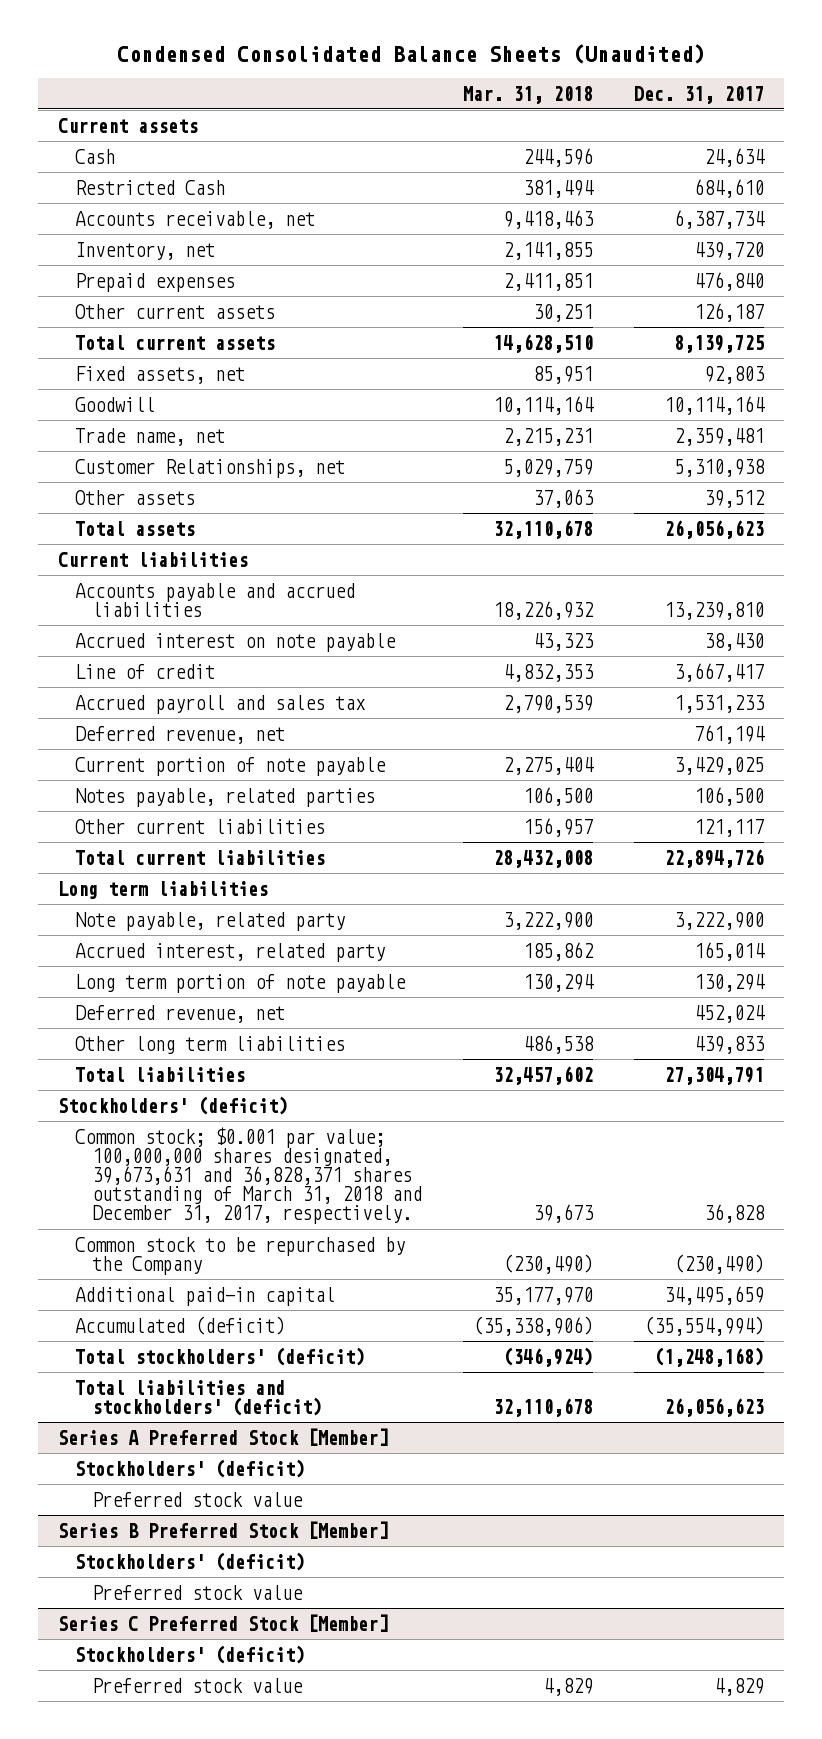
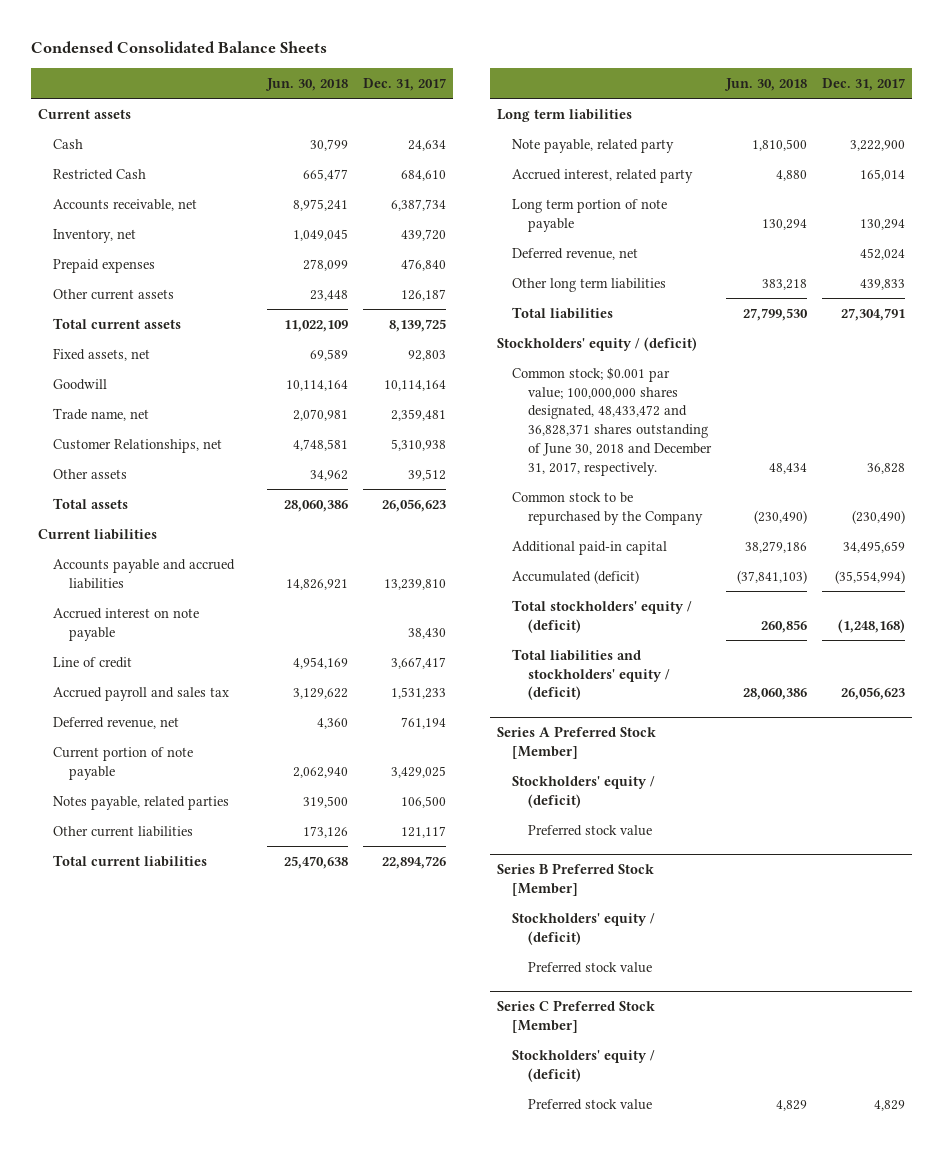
- Condensed Consolidated Balance Sheets (Unaudited)
+ Condensed Consolidated Balance Sheets
- | Mar. 31, 2018 | Dec. 31, 2017
+ | Jun. 30, 2018 | Dec. 31, 2017
- Stockholders' (deficit)
- Common stock; $0.001 par value; 100,000,000 shares designated, 39,673,631 and 36,828,371 shares outstanding of March 31, 2018 and December 31, 2017, respectively. | 39,673 | 36,828
+ Stockholders' equity / (deficit)
+ Common stock; $0.001 par value; 100,000,000 shares designated, 48,433,472 and 36,828,371 shares outstanding of June 30, 2018 and December 31, 2017, respectively. | 48,434 | 36,828
- Total stockholders' (deficit) | (346,924) | (1,248,168)
- Total liabilities and stockholders' (deficit) | 32,110,678 | 26,056,623
+ Total stockholders' equity / (deficit) | 260,856 | (1,248,168)
+ Total liabilities and stockholders' equity / (deficit) | 28,060,386 | 26,056,623
@ Series A Preferred Stock [Member]
- Stockholders' (deficit)
+ Stockholders' equity / (deficit)
@ Series B Preferred Stock [Member]
- Stockholders' (deficit)
+ Stockholders' equity / (deficit)
@ Series C Preferred Stock [Member]
- Stockholders' (deficit)
+ Stockholders' equity / (deficit)

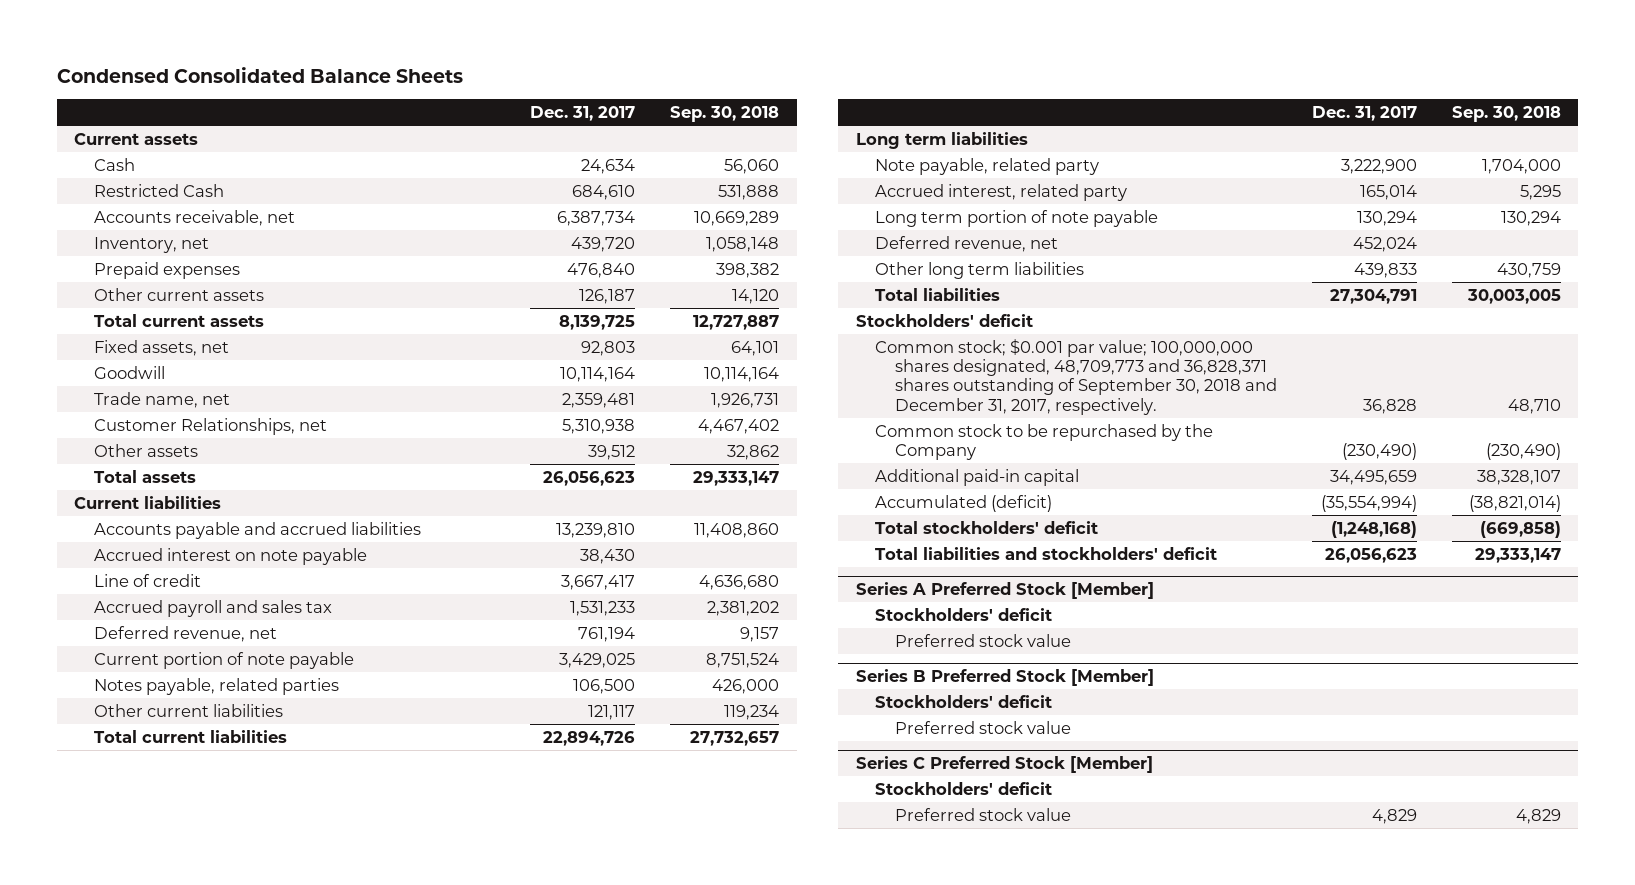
- | Jun. 30, 2018 | Dec. 31, 2017
+ | Dec. 31, 2017 | Sep. 30, 2018
- Stockholders' equity / (deficit)
- Common stock; $0.001 par value; 100,000,000 shares designated, 48,433,472 and 36,828,371 shares outstanding of June 30, 2018 and December 31, 2017, respectively. | 48,434 | 36,828
+ Stockholders' deficit
+ Common stock; $0.001 par value; 100,000,000 shares designated, 48,709,773 and 36,828,371 shares outstanding of September 30, 2018 and December 31, 2017, respectively. | 36,828 | 48,710
- Total stockholders' equity / (deficit) | 260,856 | (1,248,168)
- Total liabilities and stockholders' equity / (deficit) | 28,060,386 | 26,056,623
+ Total stockholders' deficit | (1,248,168) | (669,858)
+ Total liabilities and stockholders' deficit | 26,056,623 | 29,333,147
@ Series A Preferred Stock [Member]
- Stockholders' equity / (deficit)
+ Stockholders' deficit
@ Series B Preferred Stock [Member]
- Stockholders' equity / (deficit)
+ Stockholders' deficit
@ Series C Preferred Stock [Member]
- Stockholders' equity / (deficit)
+ Stockholders' deficit

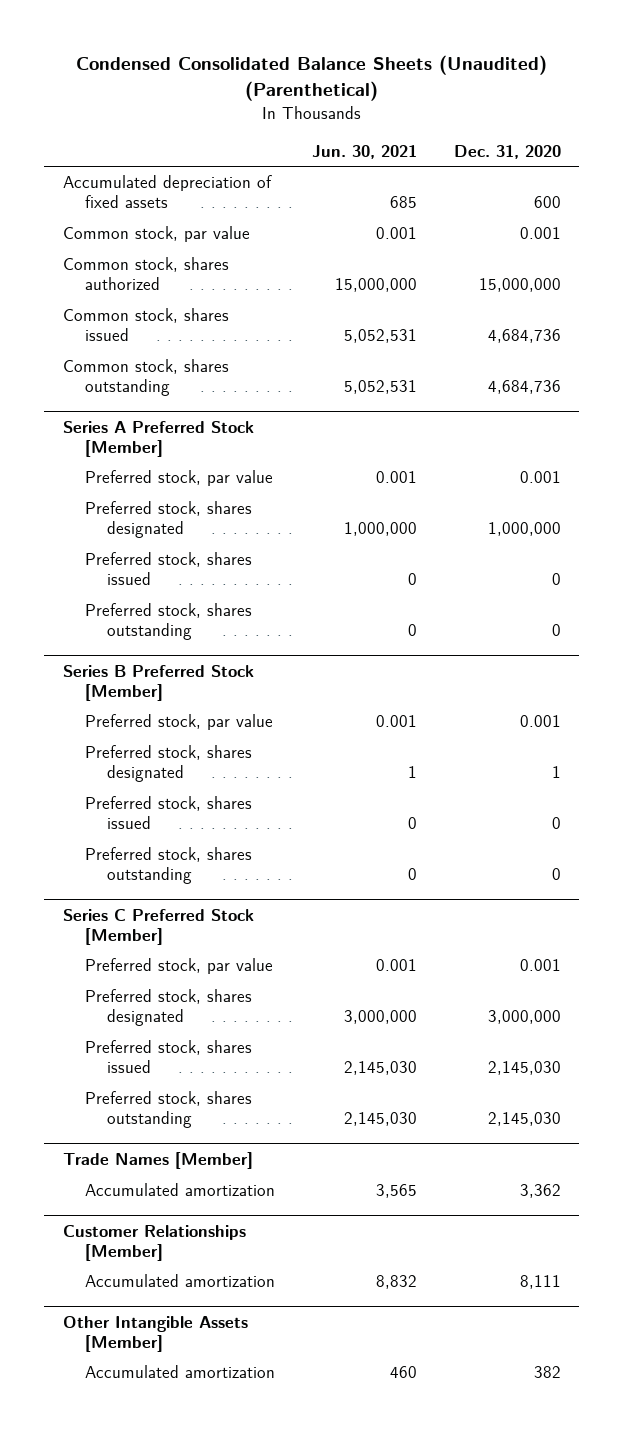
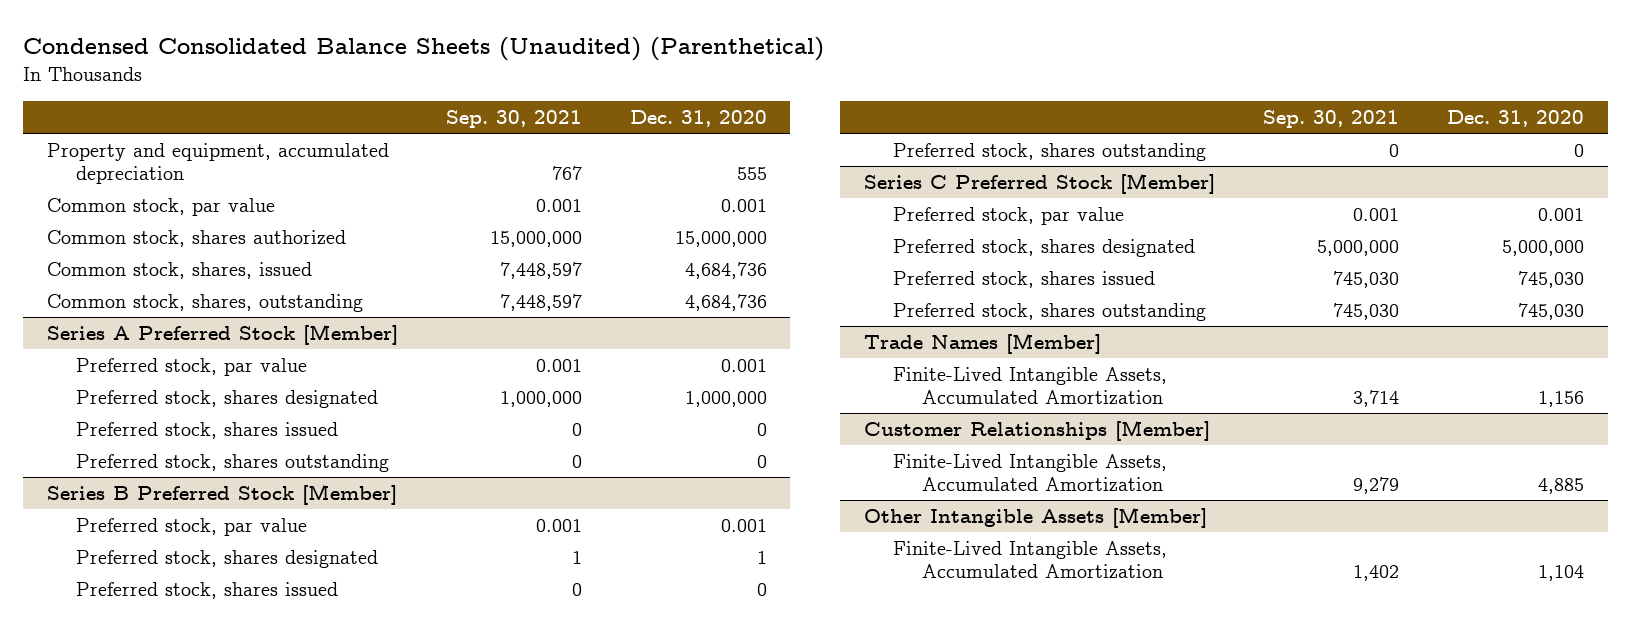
- | Jun. 30, 2021 | Dec. 31, 2020
+ | Sep. 30, 2021 | Dec. 31, 2020
- Accumulated depreciation of fixed assets | 685 | 600
+ Property and equipment, accumulated depreciation | 767 | 555
- Common stock, shares issued | 5,052,531 | 4,684,736
- Common stock, shares outstanding | 5,052,531 | 4,684,736
+ Common stock, shares, issued | 7,448,597 | 4,684,736
+ Common stock, shares, outstanding | 7,448,597 | 4,684,736
@ Series C Preferred Stock [Member]
- Preferred stock, shares designated | 3,000,000 | 3,000,000
- Preferred stock, shares issued | 2,145,030 | 2,145,030
- Preferred stock, shares outstanding | 2,145,030 | 2,145,030
+ Preferred stock, shares designated | 5,000,000 | 5,000,000
+ Preferred stock, shares issued | 745,030 | 745,030
+ Preferred stock, shares outstanding | 745,030 | 745,030
@ Trade Names [Member]
- Accumulated amortization | 3,565 | 3,362
+ Finite-Lived Intangible Assets, Accumulated Amortization | 3,714 | 1,156
@ Customer Relationships [Member]
- Accumulated amortization | 8,832 | 8,111
+ Finite-Lived Intangible Assets, Accumulated Amortization | 9,279 | 4,885
@ Other Intangible Assets [Member]
- Accumulated amortization | 460 | 382
+ Finite-Lived Intangible Assets, Accumulated Amortization | 1,402 | 1,104

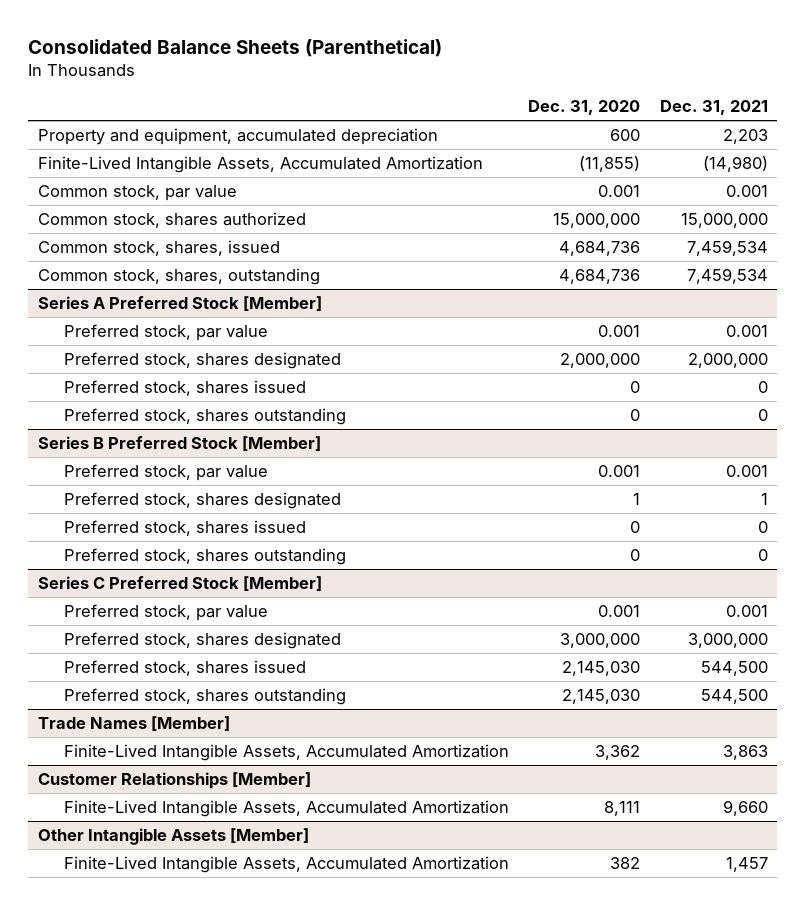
- Condensed Consolidated Balance Sheets (Unaudited) (Parenthetical)
+ Consolidated Balance Sheets (Parenthetical)
- | Sep. 30, 2021 | Dec. 31, 2020
+ | Dec. 31, 2020 | Dec. 31, 2021
- Property and equipment, accumulated depreciation | 767 | 555
+ Property and equipment, accumulated depreciation | 600 | 2,203
+ Finite-Lived Intangible Assets, Accumulated Amortization | (11,855) | (14,980)
@ Series A Preferred Stock [Member]
- Preferred stock, shares designated | 1,000,000 | 1,000,000
+ Preferred stock, shares designated | 2,000,000 | 2,000,000
@ Series C Preferred Stock [Member]
- Preferred stock, shares designated | 5,000,000 | 5,000,000
- Preferred stock, shares issued | 745,030 | 745,030
- Preferred stock, shares outstanding | 745,030 | 745,030
+ Preferred stock, shares designated | 3,000,000 | 3,000,000
+ Preferred stock, shares issued | 2,145,030 | 544,500
+ Preferred stock, shares outstanding | 2,145,030 | 544,500
@ Trade Names [Member]
- Finite-Lived Intangible Assets, Accumulated Amortization | 3,714 | 1,156
+ Finite-Lived Intangible Assets, Accumulated Amortization | 3,362 | 3,863
@ Customer Relationships [Member]
- Finite-Lived Intangible Assets, Accumulated Amortization | 9,279 | 4,885
+ Finite-Lived Intangible Assets, Accumulated Amortization | 8,111 | 9,660
@ Other Intangible Assets [Member]
- Finite-Lived Intangible Assets, Accumulated Amortization | 1,402 | 1,104
+ Finite-Lived Intangible Assets, Accumulated Amortization | 382 | 1,457

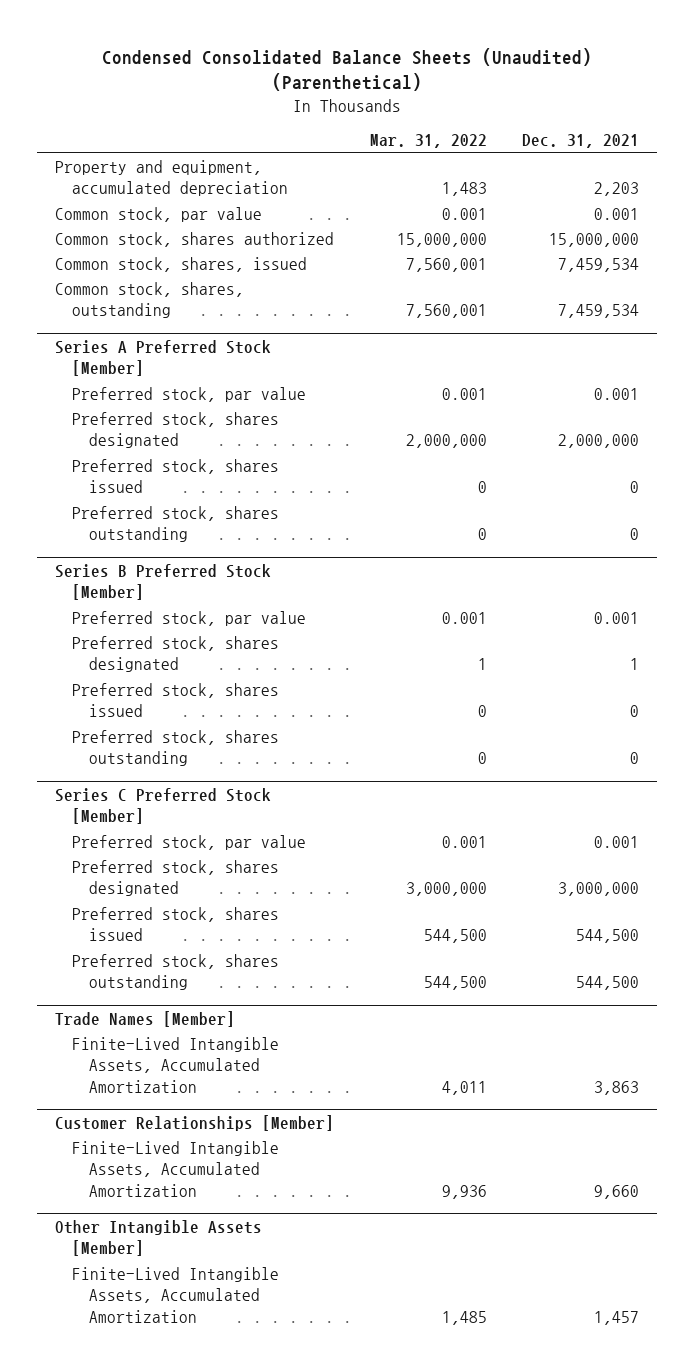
- Consolidated Balance Sheets (Parenthetical)
+ Condensed Consolidated Balance Sheets (Unaudited) (Parenthetical)
- | Dec. 31, 2020 | Dec. 31, 2021
+ | Mar. 31, 2022 | Dec. 31, 2021
- Finite-Lived Intangible Assets, Accumulated Amortization | (11,855) | (14,980)

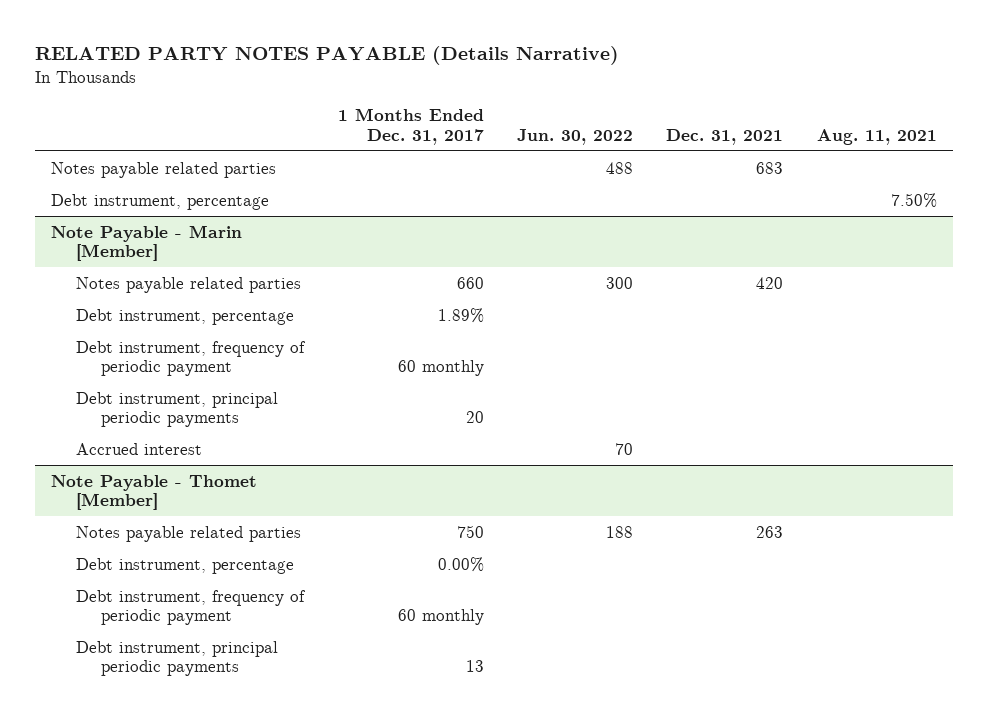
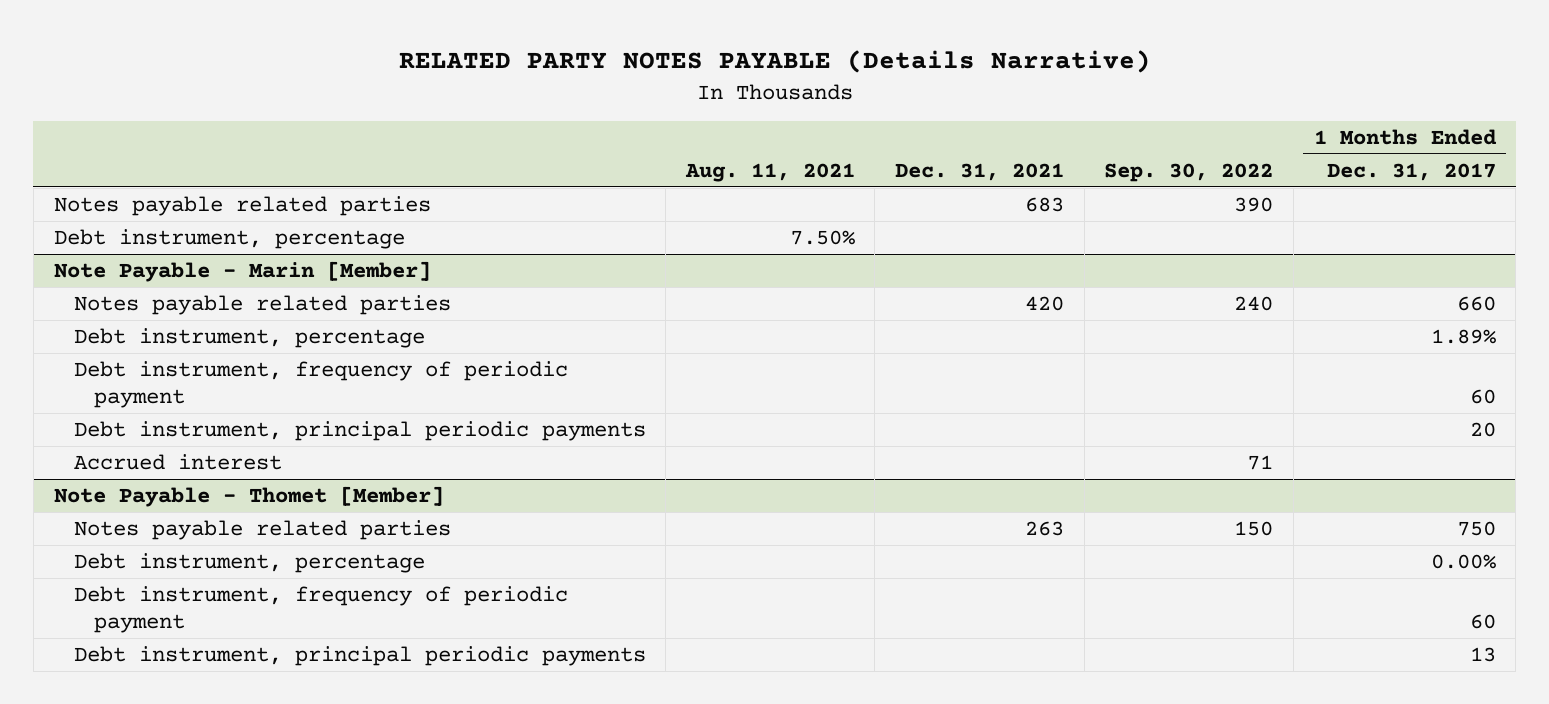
- | 1 Months Ended Dec. 31, 2017 | Jun. 30, 2022 | Dec. 31, 2021 | Aug. 11, 2021
+ | Aug. 11, 2021 | Dec. 31, 2021 | Sep. 30, 2022 | 1 Months Ended Dec. 31, 2017
@ Note Payable - Marin [Member]
- Debt instrument, frequency of periodic payment | 60 monthly | | |
+ Debt instrument, frequency of periodic payment | | | | 60
@ Note Payable - Thomet [Member]
- Debt instrument, frequency of periodic payment | 60 monthly | | |
+ Debt instrument, frequency of periodic payment | | | | 60

